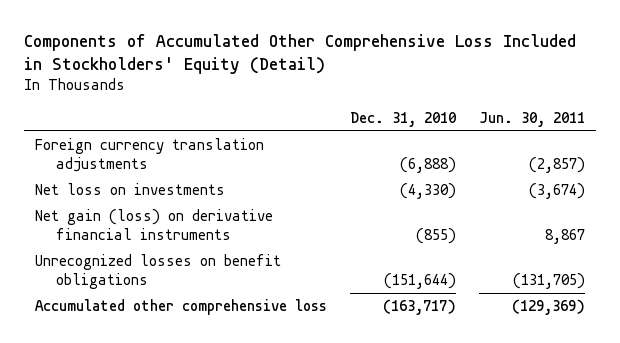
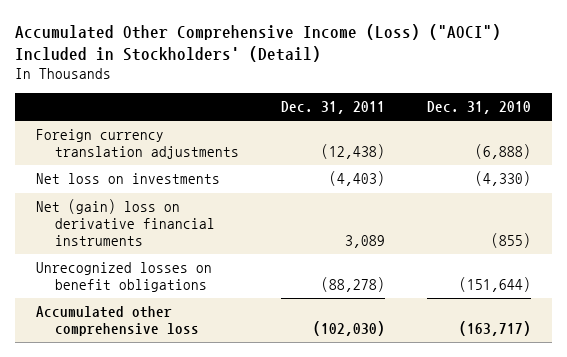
- Components of Accumulated Other Comprehensive Loss Included in Stockholders' Equity (Detail)
+ Accumulated Other Comprehensive Income (Loss) ("AOCI") Included in Stockholders' (Detail)
- | Dec. 31, 2010 | Jun. 30, 2011
+ | Dec. 31, 2011 | Dec. 31, 2010
- Net gain (loss) on derivative financial instruments | (855) | 8,867
+ Net (gain) loss on derivative financial instruments | 3,089 | (855)

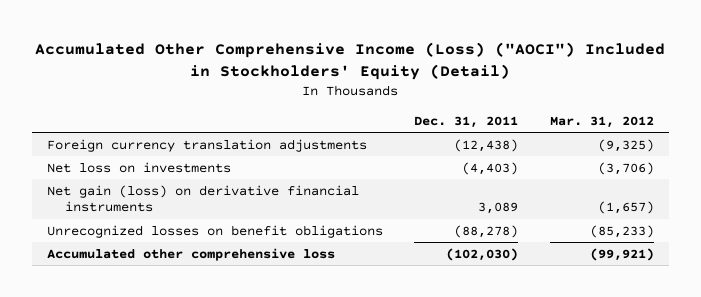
- Accumulated Other Comprehensive Income (Loss) ("AOCI") Included in Stockholders' (Detail)
+ Accumulated Other Comprehensive Income (Loss) ("AOCI") Included in Stockholders' Equity (Detail)
- | Dec. 31, 2011 | Dec. 31, 2010
+ | Dec. 31, 2011 | Mar. 31, 2012
- Net (gain) loss on derivative financial instruments | 3,089 | (855)
+ Net gain (loss) on derivative financial instruments | 3,089 | (1,657)

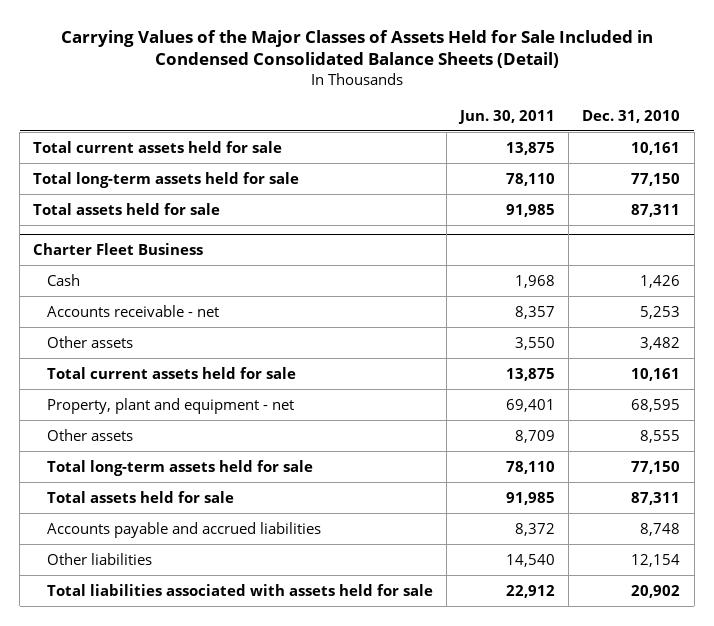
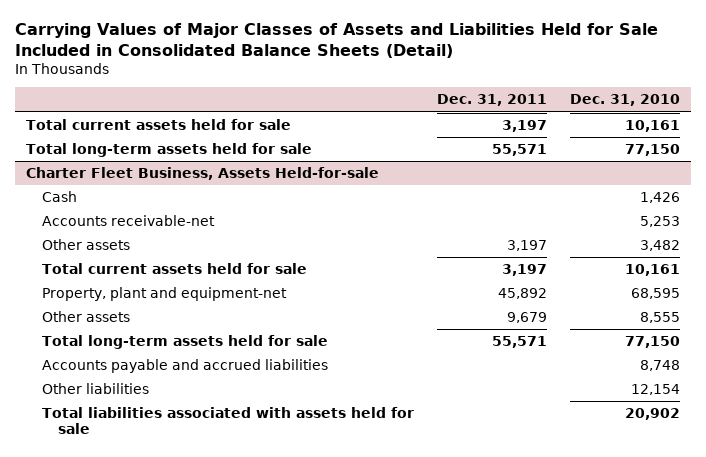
- Carrying Values of the Major Classes of Assets Held for Sale Included in Condensed Consolidated Balance Sheets (Detail)
+ Carrying Values of Major Classes of Assets and Liabilities Held for Sale Included in Consolidated Balance Sheets (Detail)
- | Jun. 30, 2011 | Dec. 31, 2010
+ | Dec. 31, 2011 | Dec. 31, 2010
- Total assets held for sale | 91,985 | 87,311
- Charter Fleet Business
+ Charter Fleet Business, Assets Held-for-sale
- Accounts receivable - net | 8,357 | 5,253
+ Accounts receivable-net | | 5,253
- Property, plant and equipment - net | 69,401 | 68,595
+ Property, plant and equipment-net | 45,892 | 68,595
- Total assets held for sale | 91,985 | 87,311

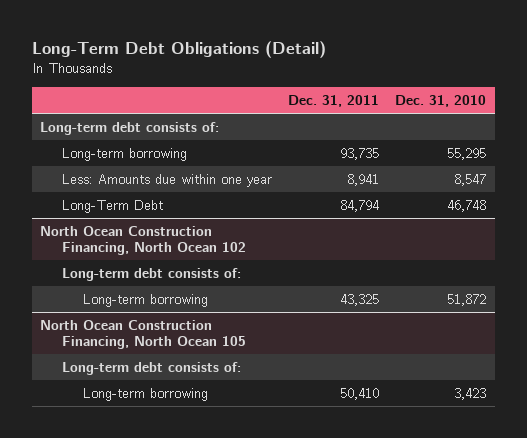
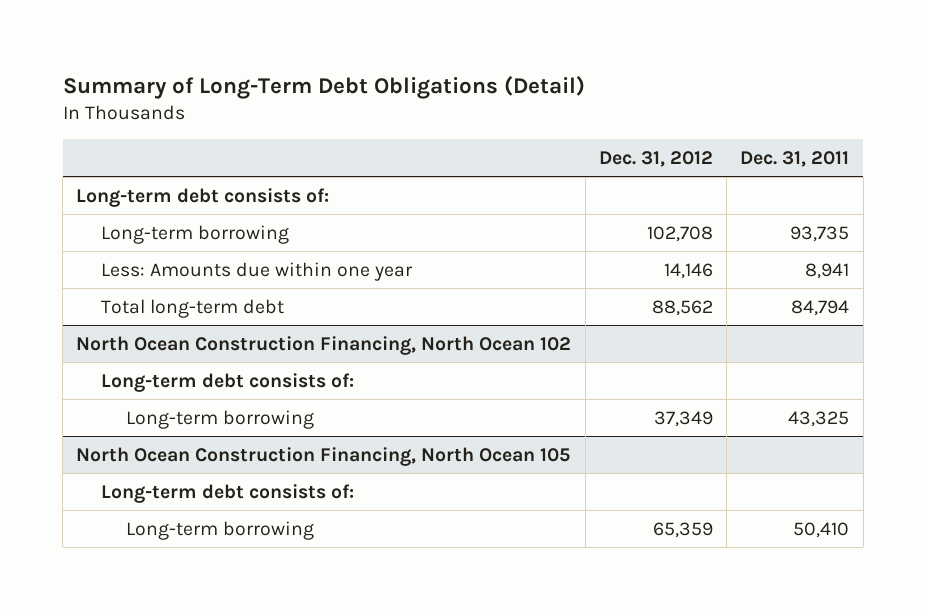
- Long-Term Debt Obligations (Detail)
+ Summary of Long-Term Debt Obligations (Detail)
- | Dec. 31, 2011 | Dec. 31, 2010
+ | Dec. 31, 2012 | Dec. 31, 2011
- Long-Term Debt | 84,794 | 46,748
+ Total long-term debt | 88,562 | 84,794

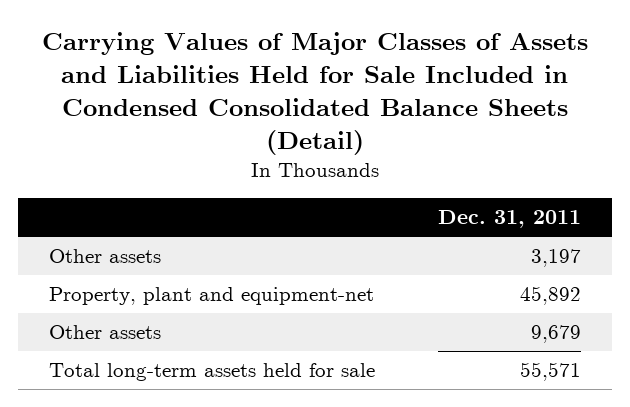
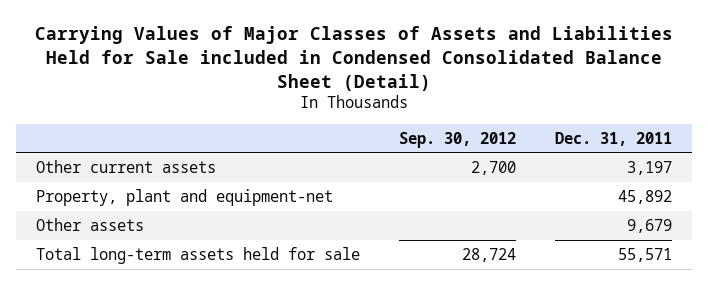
- Carrying Values of Major Classes of Assets and Liabilities Held for Sale Included in Condensed Consolidated Balance Sheets (Detail)
+ Carrying Values of Major Classes of Assets and Liabilities Held for Sale included in Condensed Consolidated Balance Sheet (Detail)
- | Dec. 31, 2011
+ | Sep. 30, 2012 | Dec. 31, 2011
- Other assets | 3,197
+ Other current assets | 2,700 | 3,197

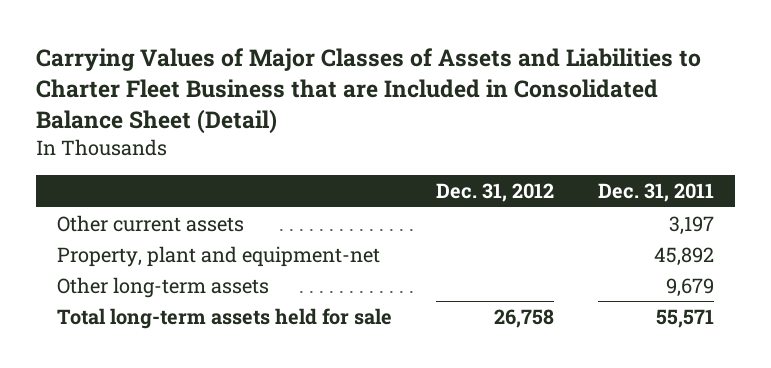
- Carrying Values of Major Classes of Assets and Liabilities Held for Sale included in Condensed Consolidated Balance Sheet (Detail)
+ Carrying Values of Major Classes of Assets and Liabilities to Charter Fleet Business that are Included in Consolidated Balance Sheet (Detail)
- | Sep. 30, 2012 | Dec. 31, 2011
+ | Dec. 31, 2012 | Dec. 31, 2011
- Other assets | | 9,679
+ Other long-term assets | | 9,679

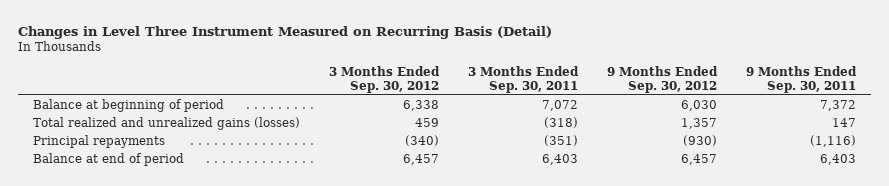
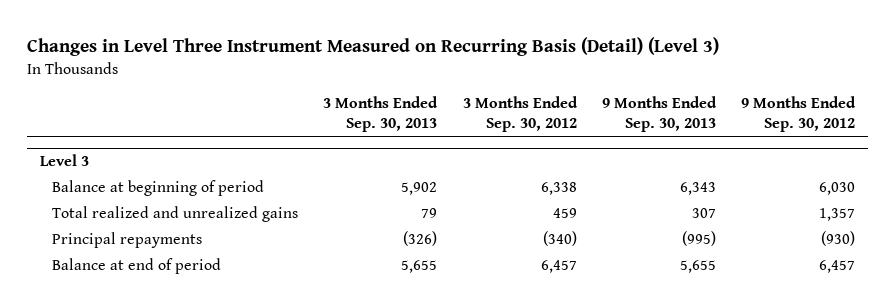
- Changes in Level Three Instrument Measured on Recurring Basis (Detail)
+ Changes in Level Three Instrument Measured on Recurring Basis (Detail) (Level 3)
- | 3 Months Ended Sep. 30, 2012 | 3 Months Ended Sep. 30, 2011 | 9 Months Ended Sep. 30, 2012 | 9 Months Ended Sep. 30, 2011
+ | 3 Months Ended Sep. 30, 2013 | 3 Months Ended Sep. 30, 2012 | 9 Months Ended Sep. 30, 2013 | 9 Months Ended Sep. 30, 2012
+ Level 3
- Total realized and unrealized gains (losses) | 459 | (318) | 1,357 | 147
+ Total realized and unrealized gains | 79 | 459 | 307 | 1,357

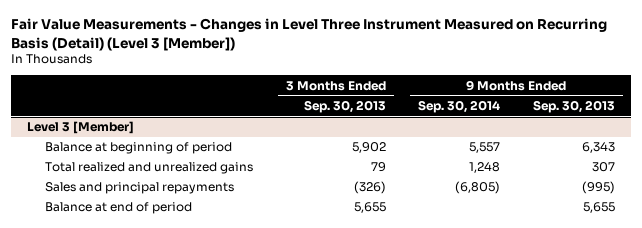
- Changes in Level Three Instrument Measured on Recurring Basis (Detail) (Level 3)
+ Fair Value Measurements - Changes in Level Three Instrument Measured on Recurring Basis (Detail) (Level 3 [Member])
- | 3 Months Ended Sep. 30, 2013 | 3 Months Ended Sep. 30, 2012 | 9 Months Ended Sep. 30, 2013 | 9 Months Ended Sep. 30, 2012
+ | 3 Months Ended Sep. 30, 2013 | 9 Months Ended Sep. 30, 2014 | 9 Months Ended Sep. 30, 2013
- Level 3
+ Level 3 [Member]
- Principal repayments | (326) | (340) | (995) | (930)
+ Sales and principal repayments | (326) | (6,805) | (995)

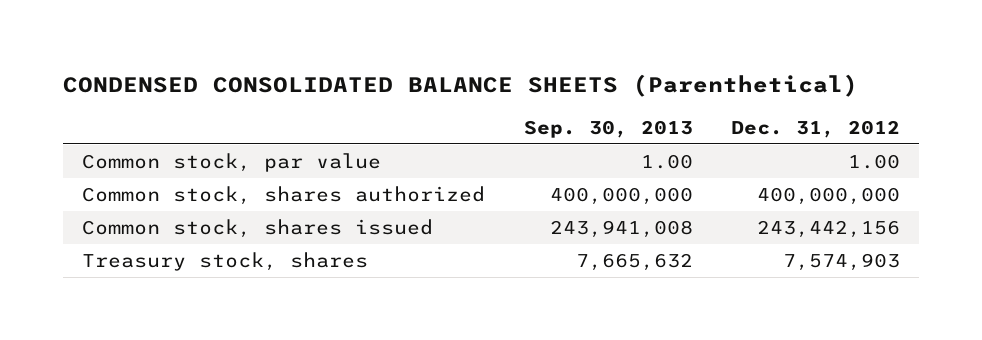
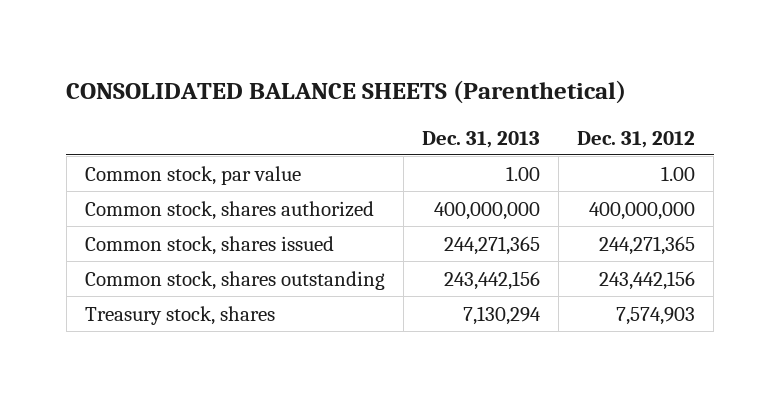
- CONDENSED CONSOLIDATED BALANCE SHEETS (Parenthetical)
+ CONSOLIDATED BALANCE SHEETS (Parenthetical)
- | Sep. 30, 2013 | Dec. 31, 2012
+ | Dec. 31, 2013 | Dec. 31, 2012
- Common stock, shares issued | 243,941,008 | 243,442,156
+ Common stock, shares issued | 244,271,365 | 244,271,365
+ Common stock, shares outstanding | 243,442,156 | 243,442,156

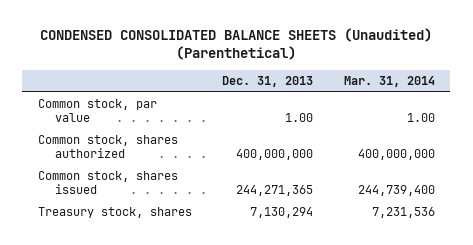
- CONSOLIDATED BALANCE SHEETS (Parenthetical)
+ CONDENSED CONSOLIDATED BALANCE SHEETS (Unaudited) (Parenthetical)
- | Dec. 31, 2013 | Dec. 31, 2012
+ | Dec. 31, 2013 | Mar. 31, 2014
- Common stock, shares outstanding | 243,442,156 | 243,442,156

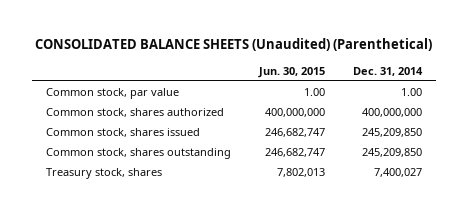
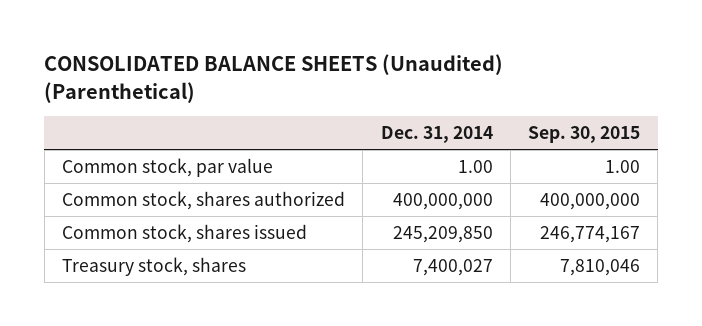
- | Jun. 30, 2015 | Dec. 31, 2014
+ | Dec. 31, 2014 | Sep. 30, 2015
- Common stock, shares outstanding | 246,682,747 | 245,209,850

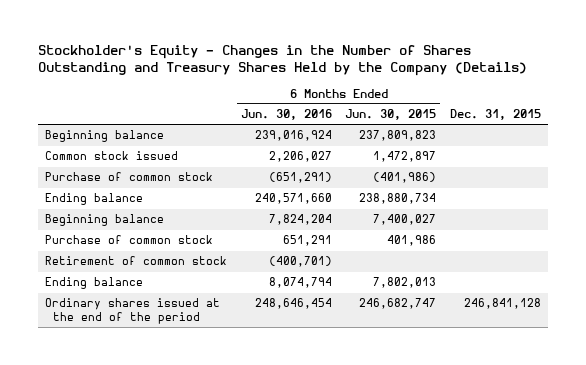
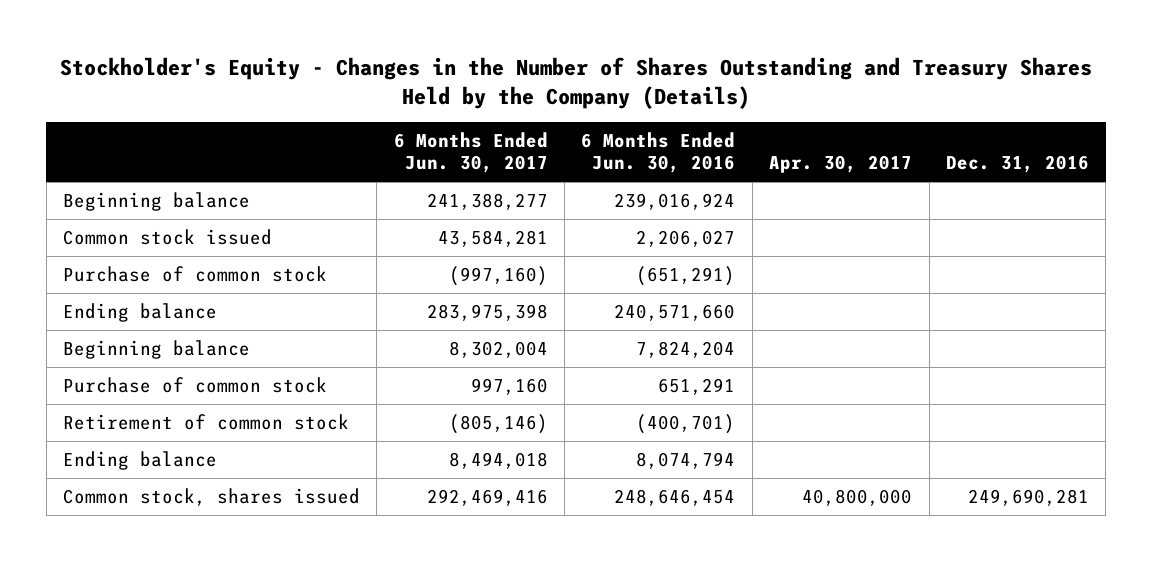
- | 6 Months Ended Jun. 30, 2016 | 6 Months Ended Jun. 30, 2015 | Dec. 31, 2015
+ | 6 Months Ended Jun. 30, 2017 | 6 Months Ended Jun. 30, 2016 | Apr. 30, 2017 | Dec. 31, 2016
- Ordinary shares issued at the end of the period | 248,646,454 | 246,682,747 | 246,841,128
+ Common stock, shares issued | 292,469,416 | 248,646,454 | 40,800,000 | 249,690,281

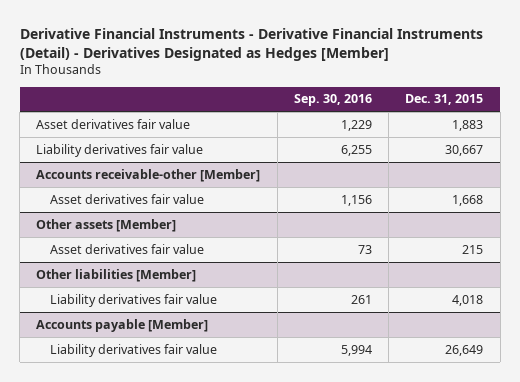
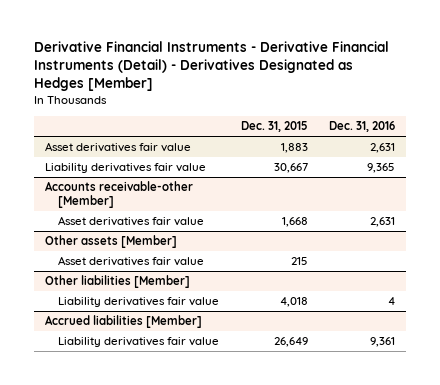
- | Sep. 30, 2016 | Dec. 31, 2015
+ | Dec. 31, 2015 | Dec. 31, 2016
- Accounts payable [Member]
+ Accrued liabilities [Member]

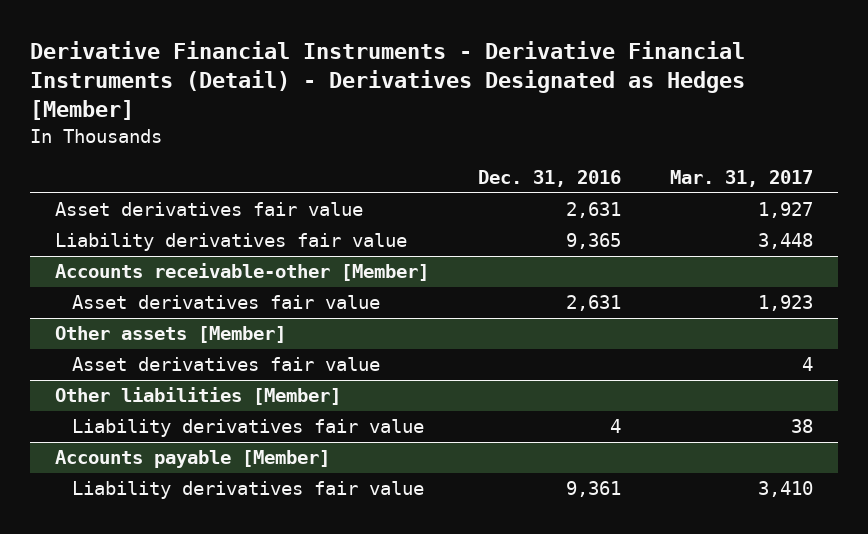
- | Dec. 31, 2015 | Dec. 31, 2016
+ | Dec. 31, 2016 | Mar. 31, 2017
- Accrued liabilities [Member]
+ Accounts payable [Member]

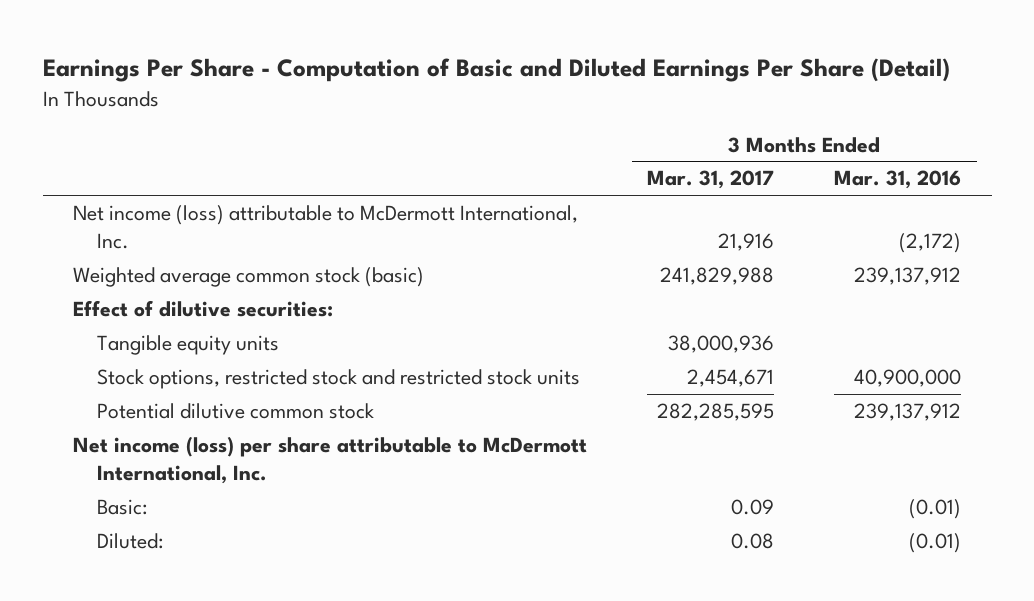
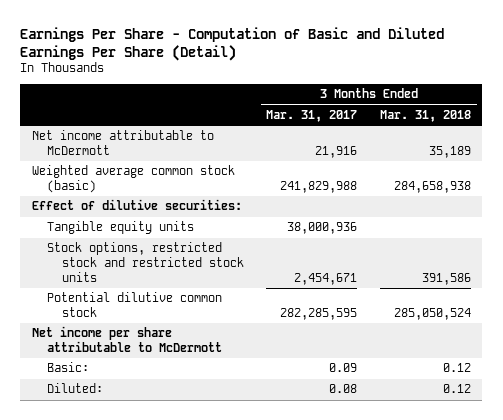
- | 3 Months Ended Mar. 31, 2017 | 3 Months Ended Mar. 31, 2016
+ | 3 Months Ended Mar. 31, 2017 | 3 Months Ended Mar. 31, 2018
- Net income (loss) attributable to McDermott International, Inc. | 21,916 | (2,172)
+ Net income attributable to McDermott | 21,916 | 35,189
- Net income (loss) per share attributable to McDermott International, Inc.
+ Net income per share attributable to McDermott

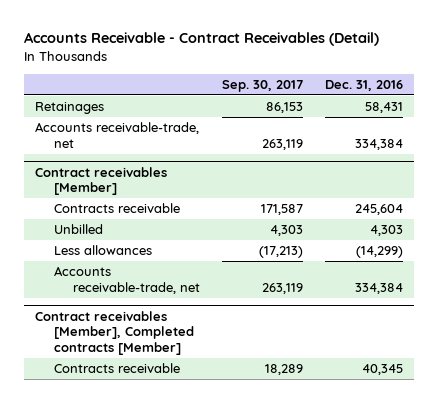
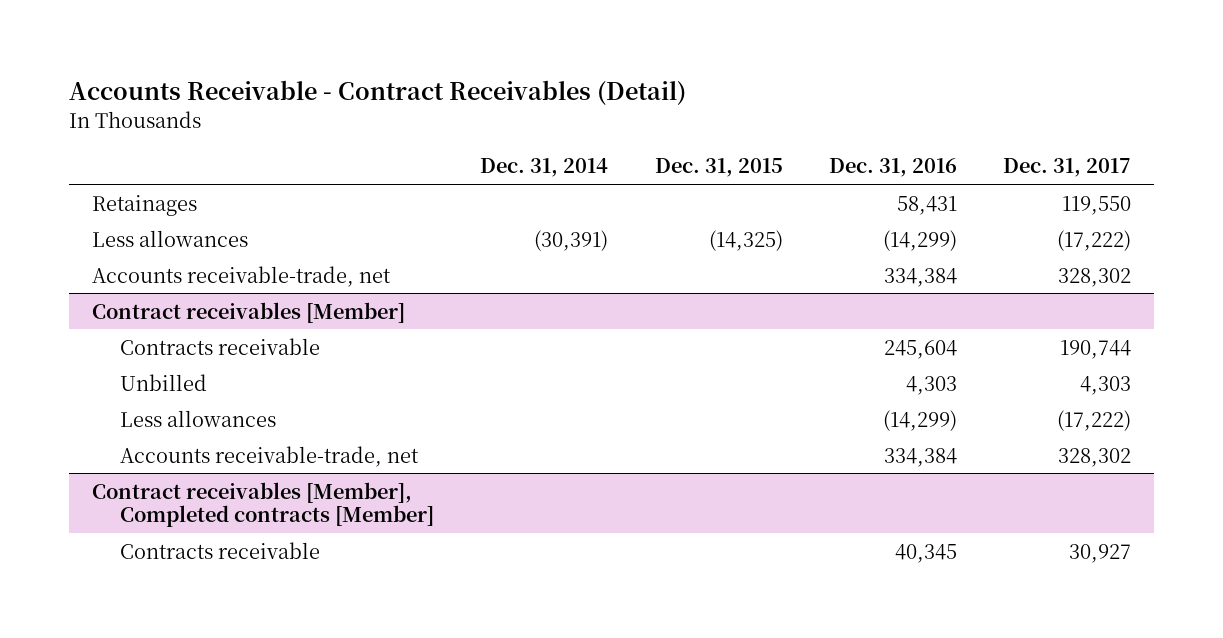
- | Sep. 30, 2017 | Dec. 31, 2016
+ | Dec. 31, 2014 | Dec. 31, 2015 | Dec. 31, 2016 | Dec. 31, 2017
+ Less allowances | (30,391) | (14,325) | (14,299) | (17,222)

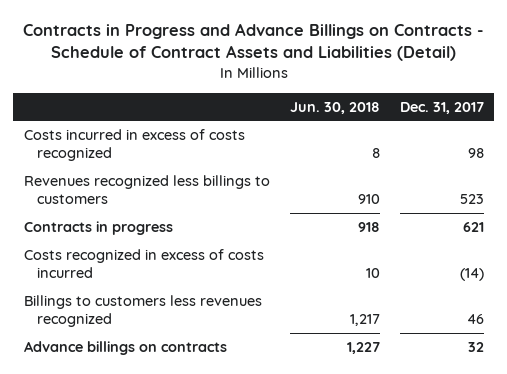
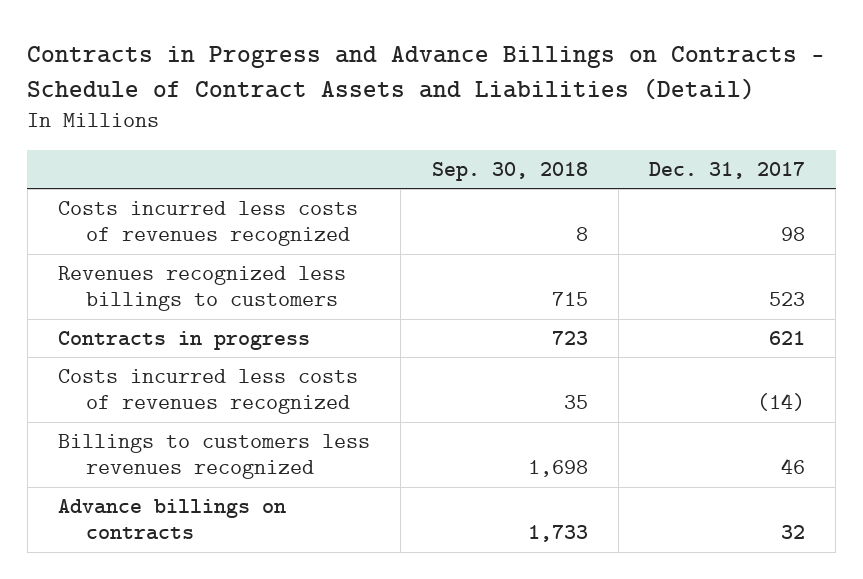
- | Jun. 30, 2018 | Dec. 31, 2017
+ | Sep. 30, 2018 | Dec. 31, 2017
- Costs incurred in excess of costs recognized | 8 | 98
+ Costs incurred less costs of revenues recognized | 8 | 98
- Costs recognized in excess of costs incurred | 10 | (14)
+ Costs incurred less costs of revenues recognized | 35 | (14)

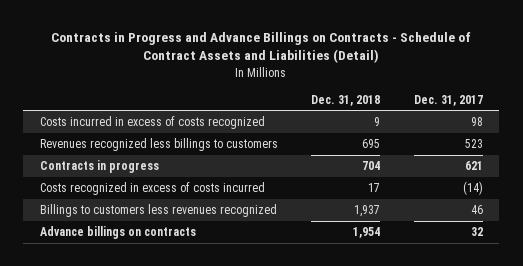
- | Sep. 30, 2018 | Dec. 31, 2017
+ | Dec. 31, 2018 | Dec. 31, 2017
- Costs incurred less costs of revenues recognized | 8 | 98
+ Costs incurred in excess of costs recognized | 9 | 98
- Costs incurred less costs of revenues recognized | 35 | (14)
+ Costs recognized in excess of costs incurred | 17 | (14)

